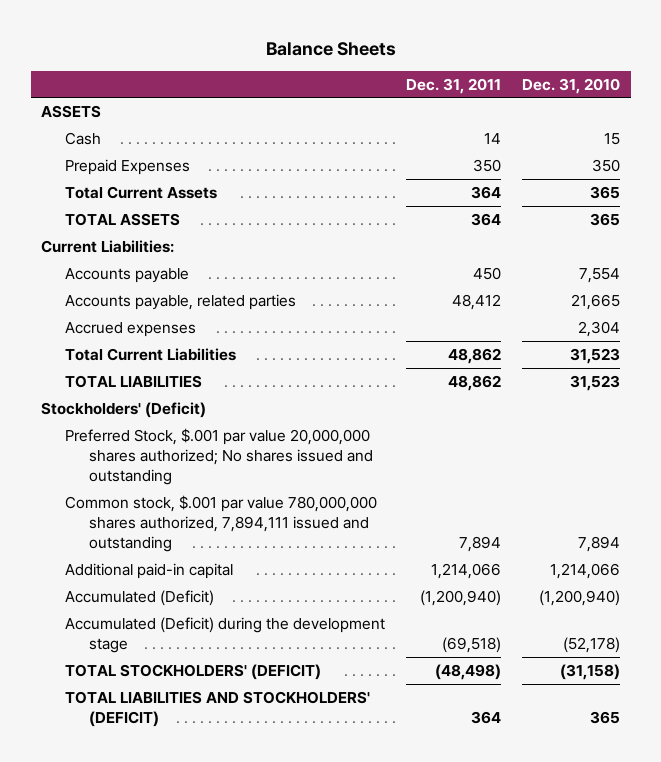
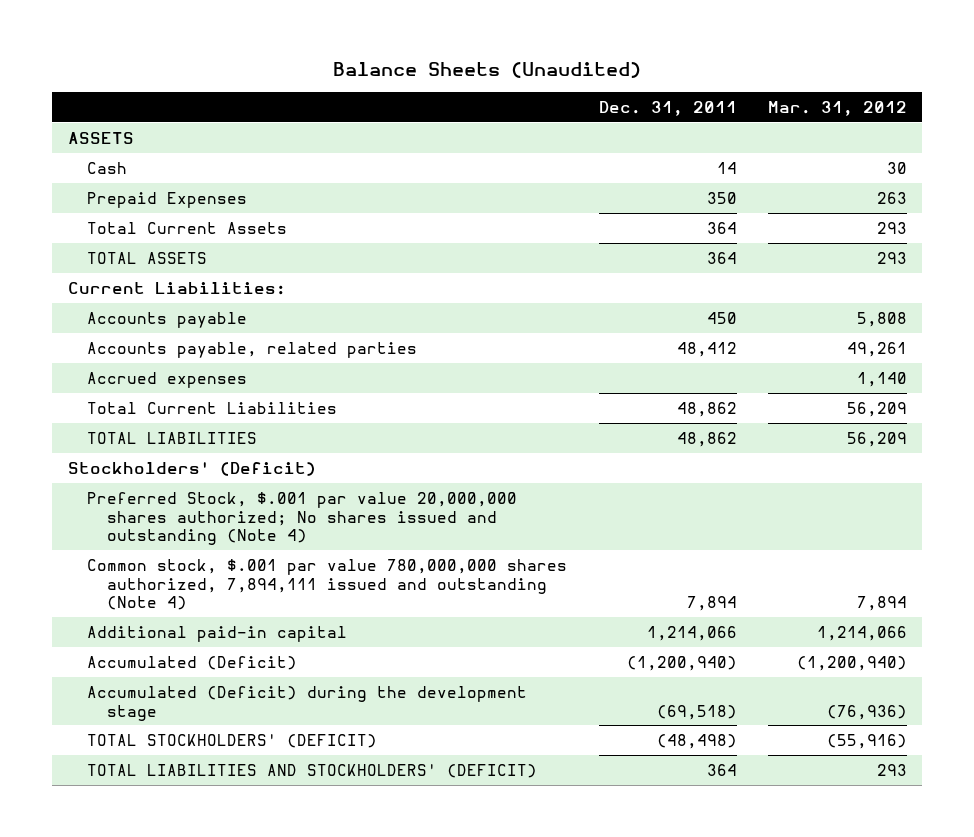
- Balance Sheets
+ Balance Sheets (Unaudited)
- | Dec. 31, 2011 | Dec. 31, 2010
+ | Dec. 31, 2011 | Mar. 31, 2012
- Preferred Stock, $.001 par value 20,000,000 shares authorized; No shares issued and outstanding
- Common stock, $.001 par value 780,000,000 shares authorized, 7,894,111 issued and outstanding | 7,894 | 7,894
+ Preferred Stock, $.001 par value 20,000,000 shares authorized; No shares issued and outstanding (Note 4)
+ Common stock, $.001 par value 780,000,000 shares authorized, 7,894,111 issued and outstanding (Note 4) | 7,894 | 7,894

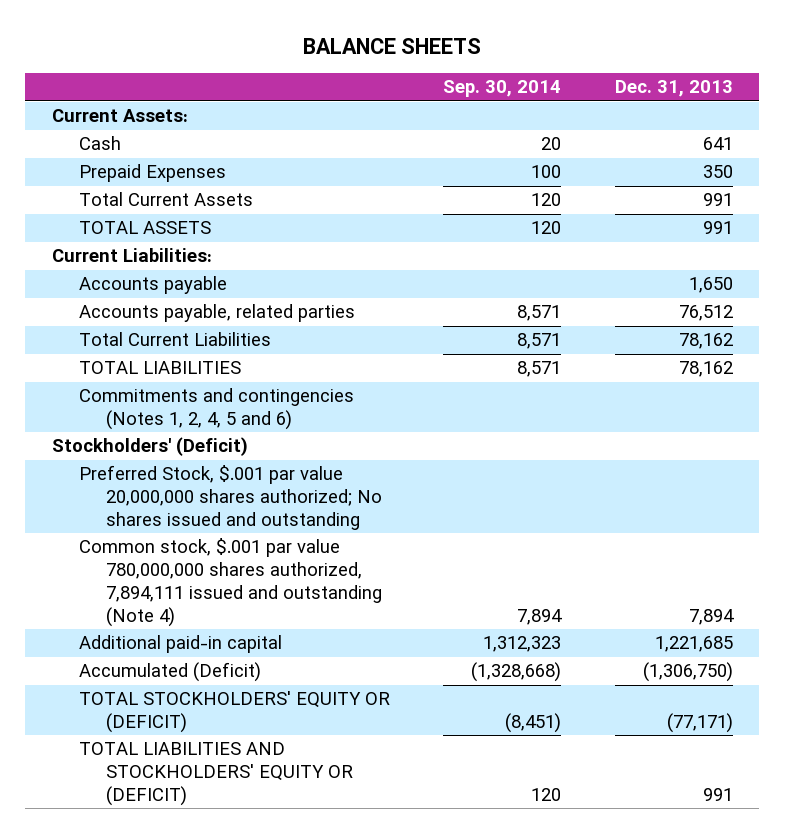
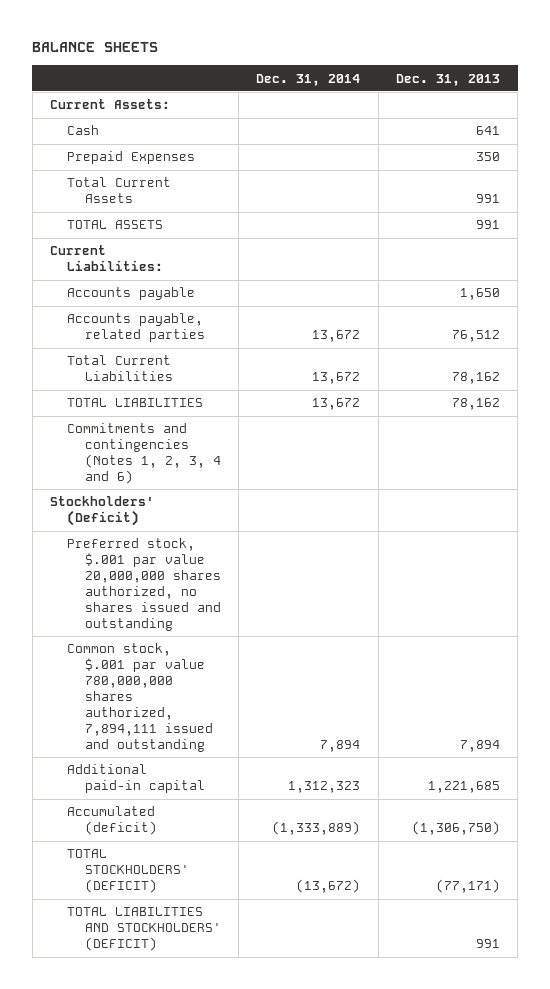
- | Sep. 30, 2014 | Dec. 31, 2013
+ | Dec. 31, 2014 | Dec. 31, 2013
- Commitments and contingencies (Notes 1, 2, 4, 5 and 6)
+ Commitments and contingencies (Notes 1, 2, 3, 4 and 6)
- Preferred Stock, $.001 par value 20,000,000 shares authorized; No shares issued and outstanding
- Common stock, $.001 par value 780,000,000 shares authorized, 7,894,111 issued and outstanding (Note 4) | 7,894 | 7,894
+ Preferred stock, $.001 par value 20,000,000 shares authorized, no shares issued and outstanding
+ Common stock, $.001 par value 780,000,000 shares authorized, 7,894,111 issued and outstanding | 7,894 | 7,894
- Accumulated (Deficit) | (1,328,668) | (1,306,750)
- TOTAL STOCKHOLDERS' EQUITY OR (DEFICIT) | (8,451) | (77,171)
- TOTAL LIABILITIES AND STOCKHOLDERS' EQUITY OR (DEFICIT) | 120 | 991
+ Accumulated (deficit) | (1,333,889) | (1,306,750)
+ TOTAL STOCKHOLDERS' (DEFICIT) | (13,672) | (77,171)
+ TOTAL LIABILITIES AND STOCKHOLDERS' (DEFICIT) | | 991

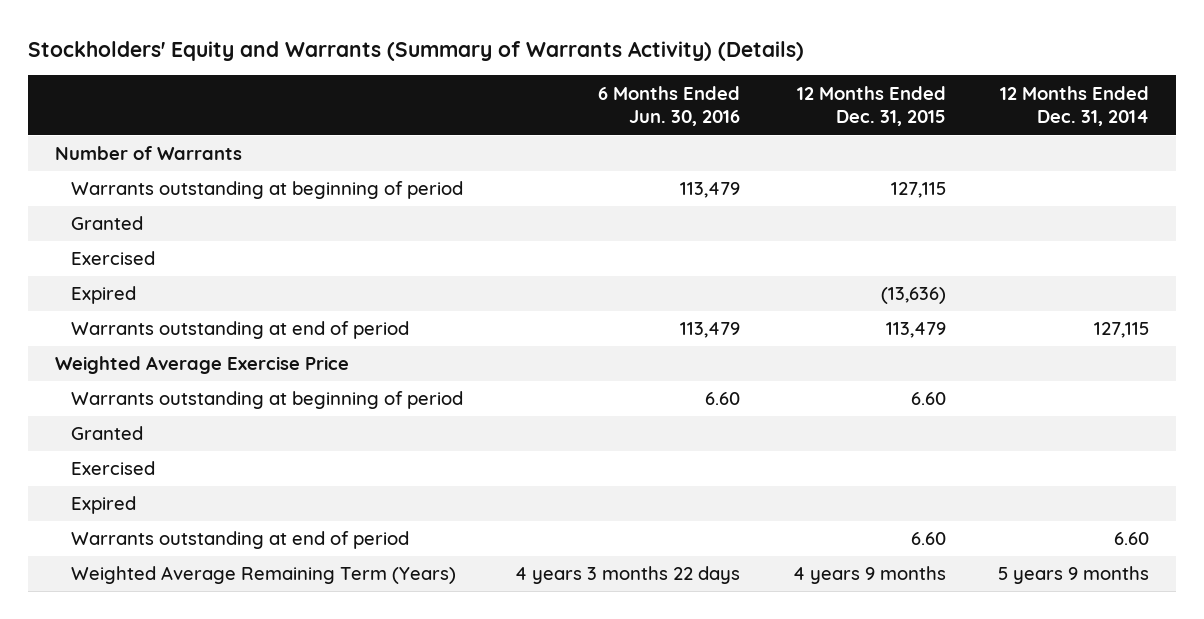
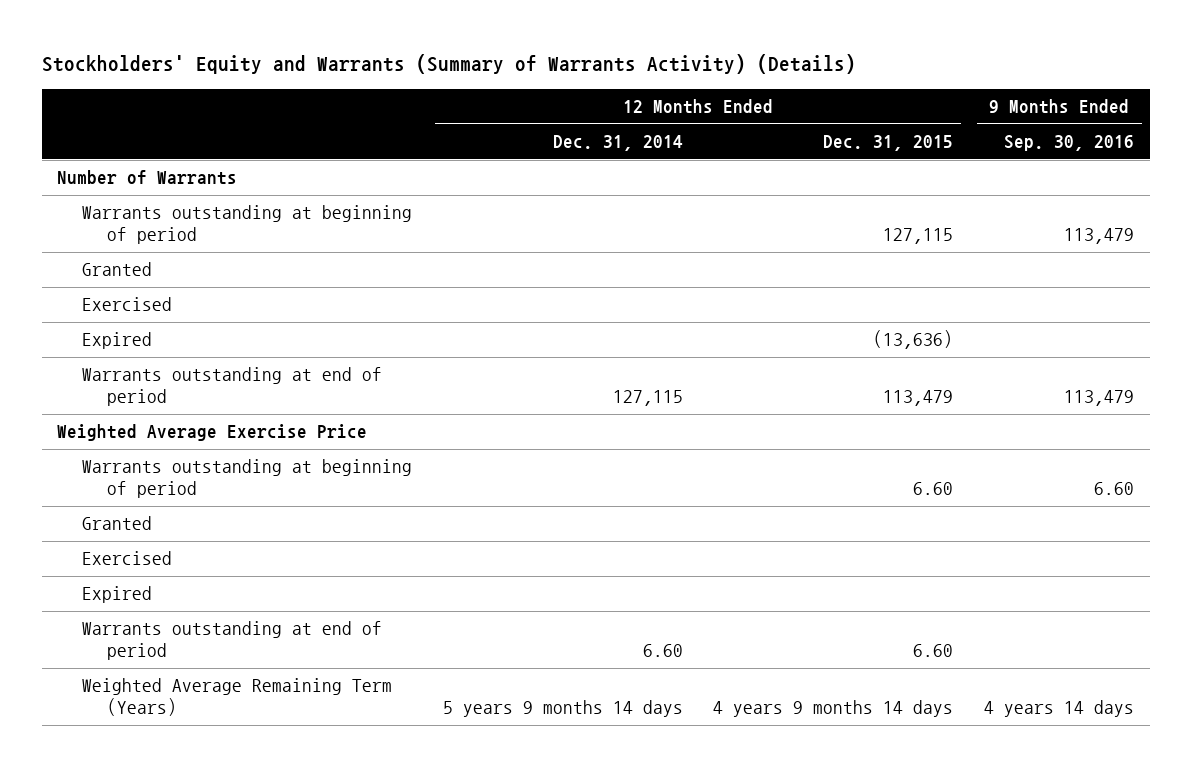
- | 6 Months Ended Jun. 30, 2016 | 12 Months Ended Dec. 31, 2015 | 12 Months Ended Dec. 31, 2014
+ | 12 Months Ended Dec. 31, 2014 | 12 Months Ended Dec. 31, 2015 | 9 Months Ended Sep. 30, 2016
- Weighted Average Remaining Term (Years) | 4 years 3 months 22 days | 4 years 9 months | 5 years 9 months
+ Weighted Average Remaining Term (Years) | 5 years 9 months 14 days | 4 years 9 months 14 days | 4 years 14 days

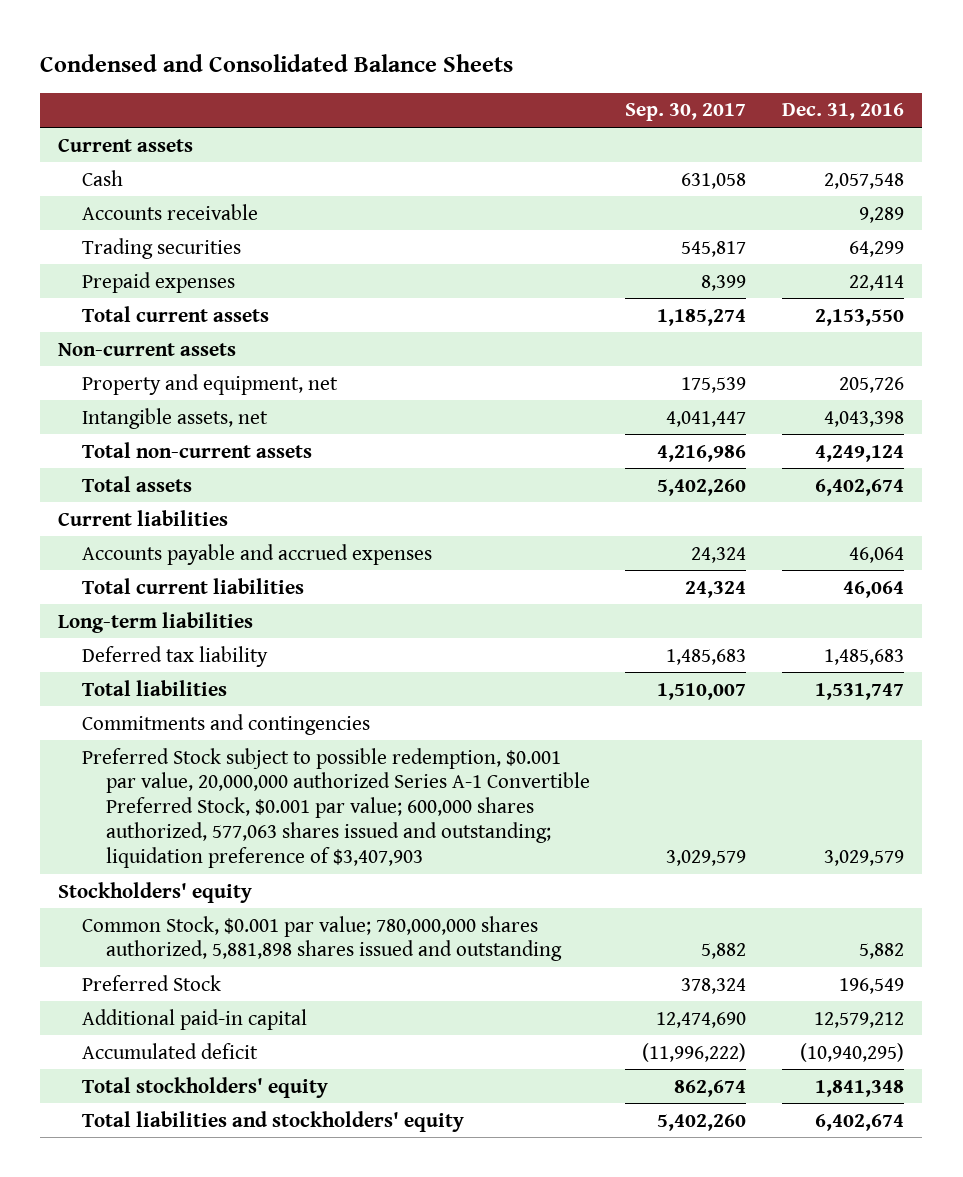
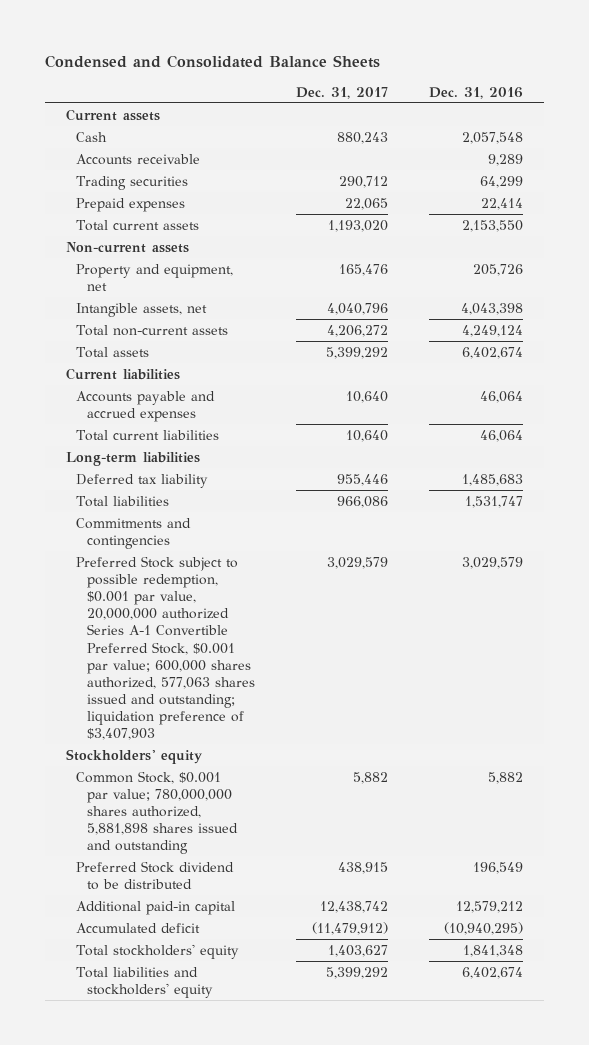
- | Sep. 30, 2017 | Dec. 31, 2016
+ | Dec. 31, 2017 | Dec. 31, 2016
- Preferred Stock | 378,324 | 196,549
+ Preferred Stock dividend to be distributed | 438,915 | 196,549

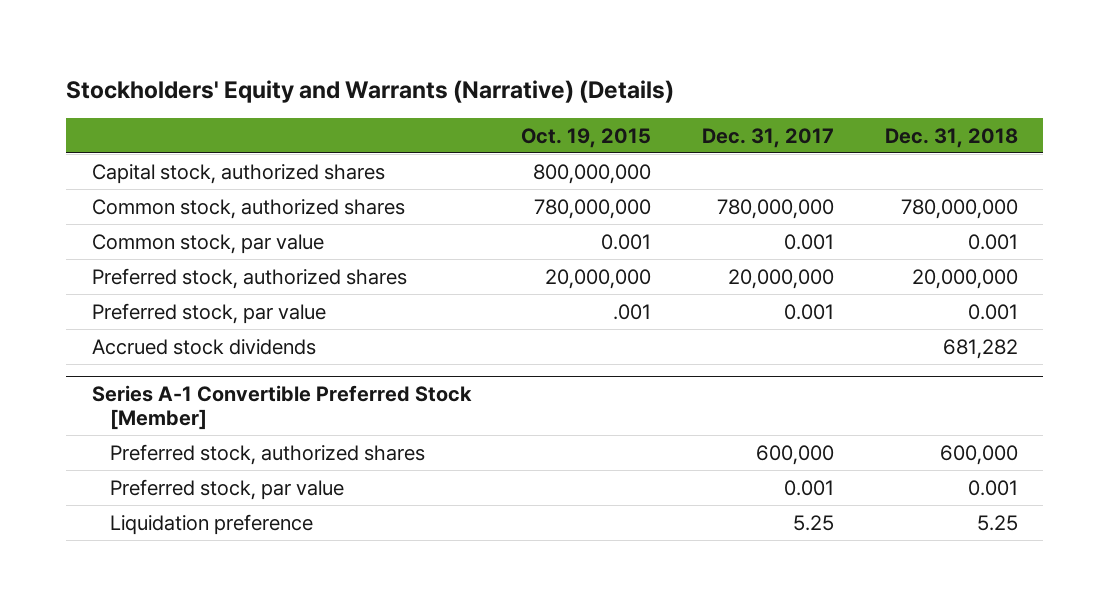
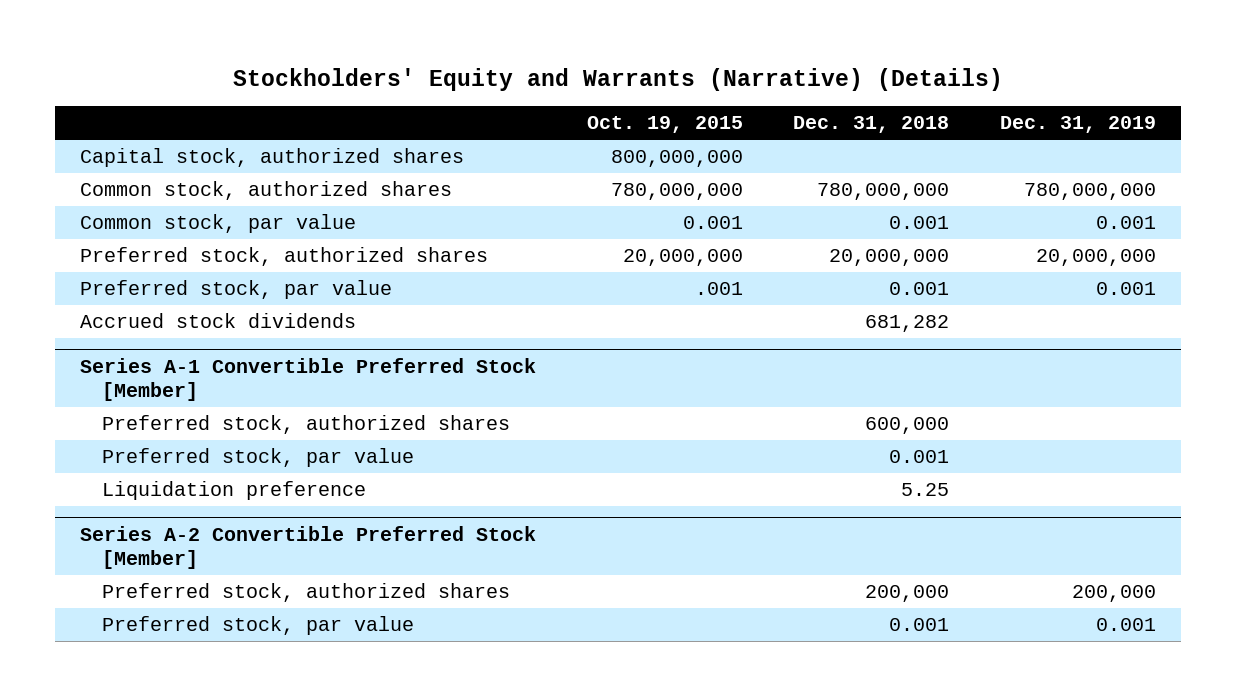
- | Oct. 19, 2015 | Dec. 31, 2017 | Dec. 31, 2018
+ | Oct. 19, 2015 | Dec. 31, 2018 | Dec. 31, 2019
+ Series A-2 Convertible Preferred Stock [Member]
+ Preferred stock, authorized shares | | 200,000 | 200,000
+ Preferred stock, par value | | 0.001 | 0.001

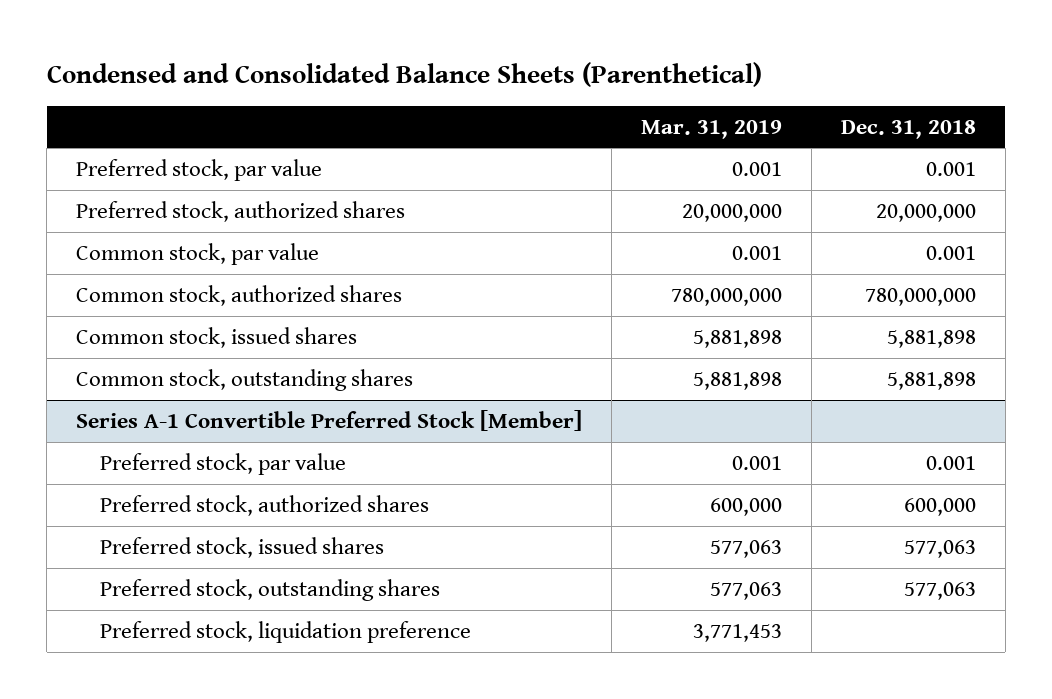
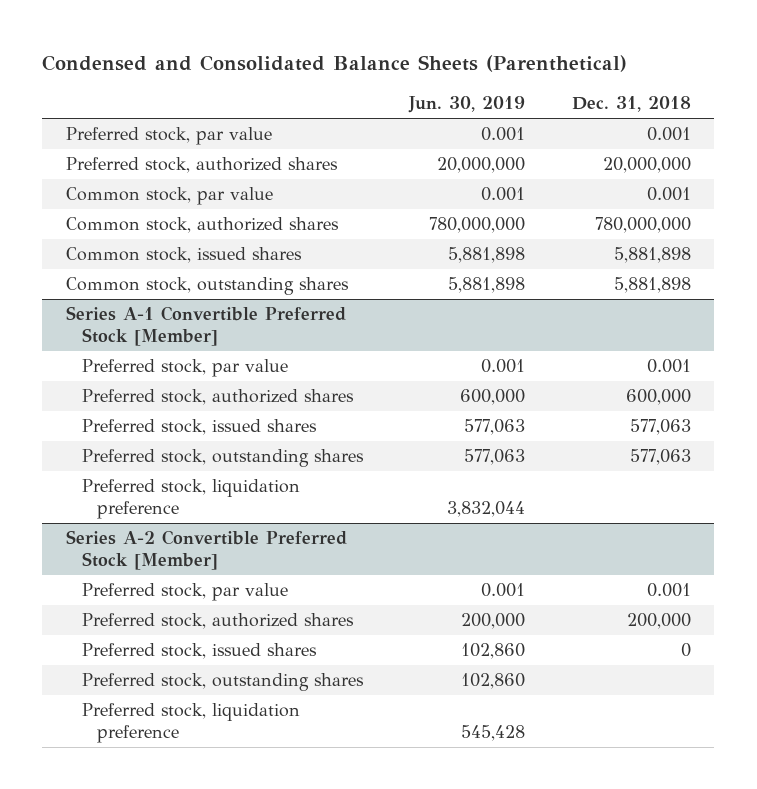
- | Mar. 31, 2019 | Dec. 31, 2018
+ | Jun. 30, 2019 | Dec. 31, 2018
+ Series A-2 Convertible Preferred Stock [Member]
+ Preferred stock, par value | 0.001 | 0.001
+ Preferred stock, authorized shares | 200,000 | 200,000
+ Preferred stock, issued shares | 102,860 | 0
+ Preferred stock, outstanding shares | 102,860 |
+ Preferred stock, liquidation preference | 545,428 |

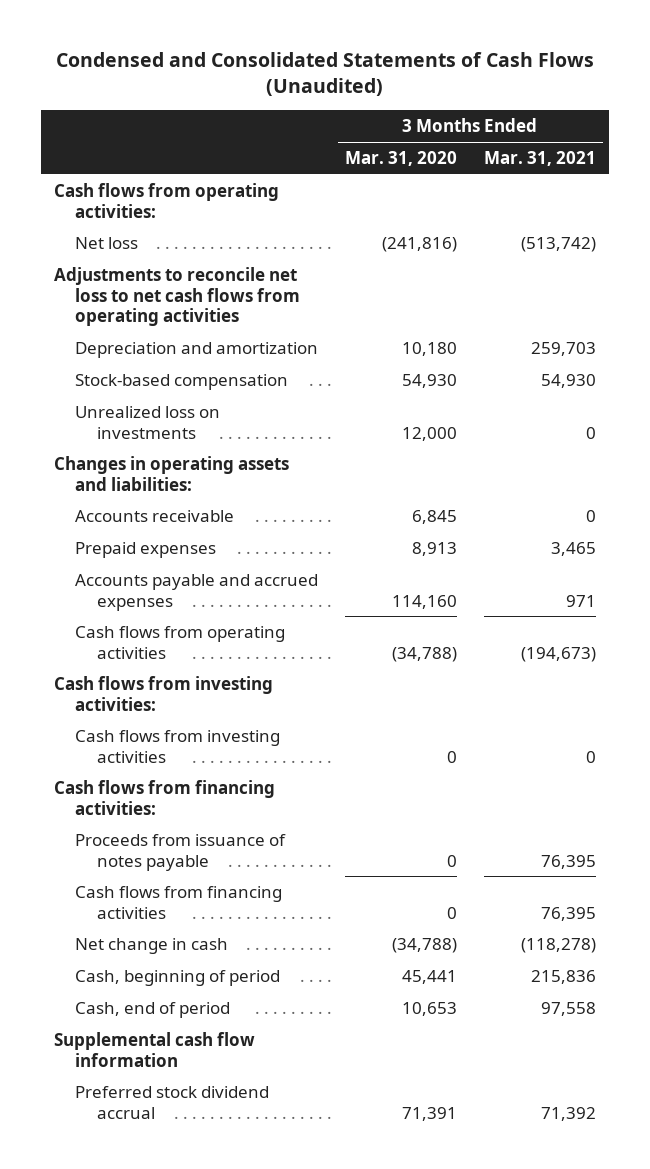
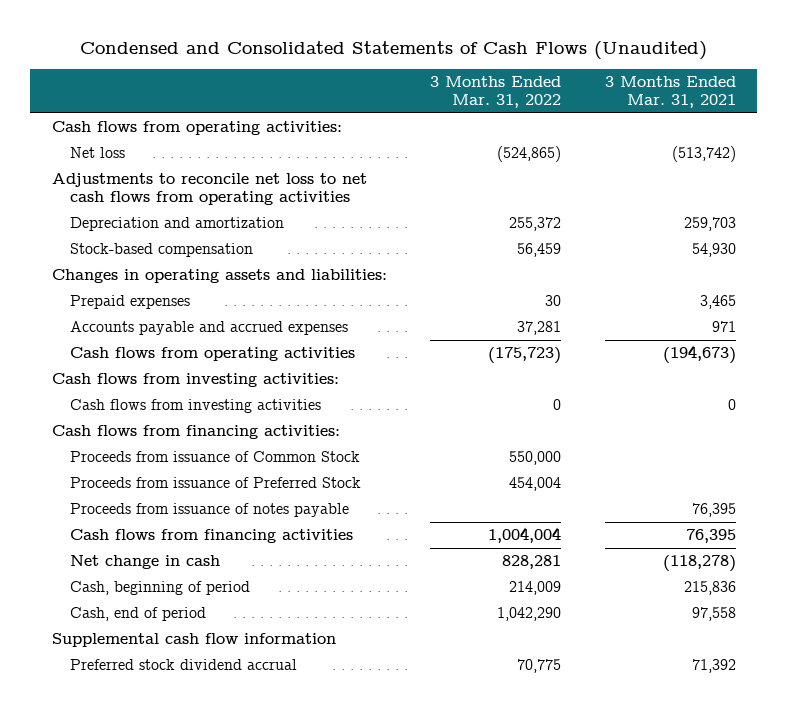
- | 3 Months Ended Mar. 31, 2020 | 3 Months Ended Mar. 31, 2021
+ | 3 Months Ended Mar. 31, 2022 | 3 Months Ended Mar. 31, 2021
- Unrealized loss on investments | 12,000 | 0
- Accounts receivable | 6,845 | 0
+ Proceeds from issuance of Common Stock | 550,000 |
+ Proceeds from issuance of Preferred Stock | 454,004 |

